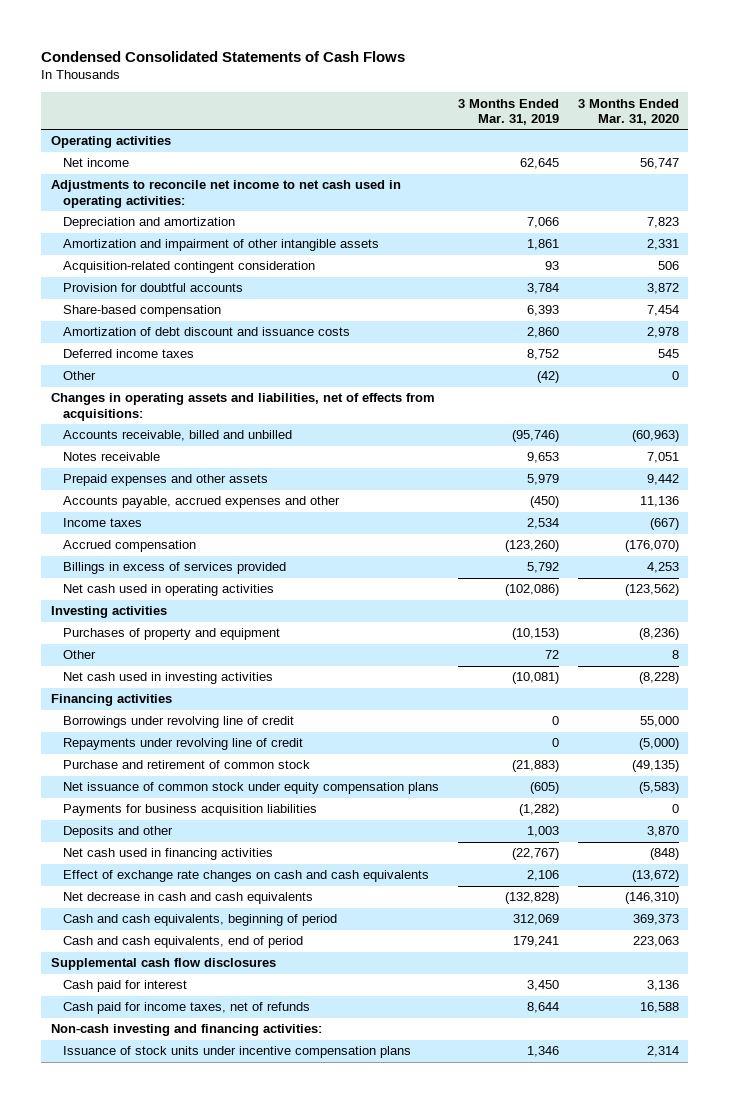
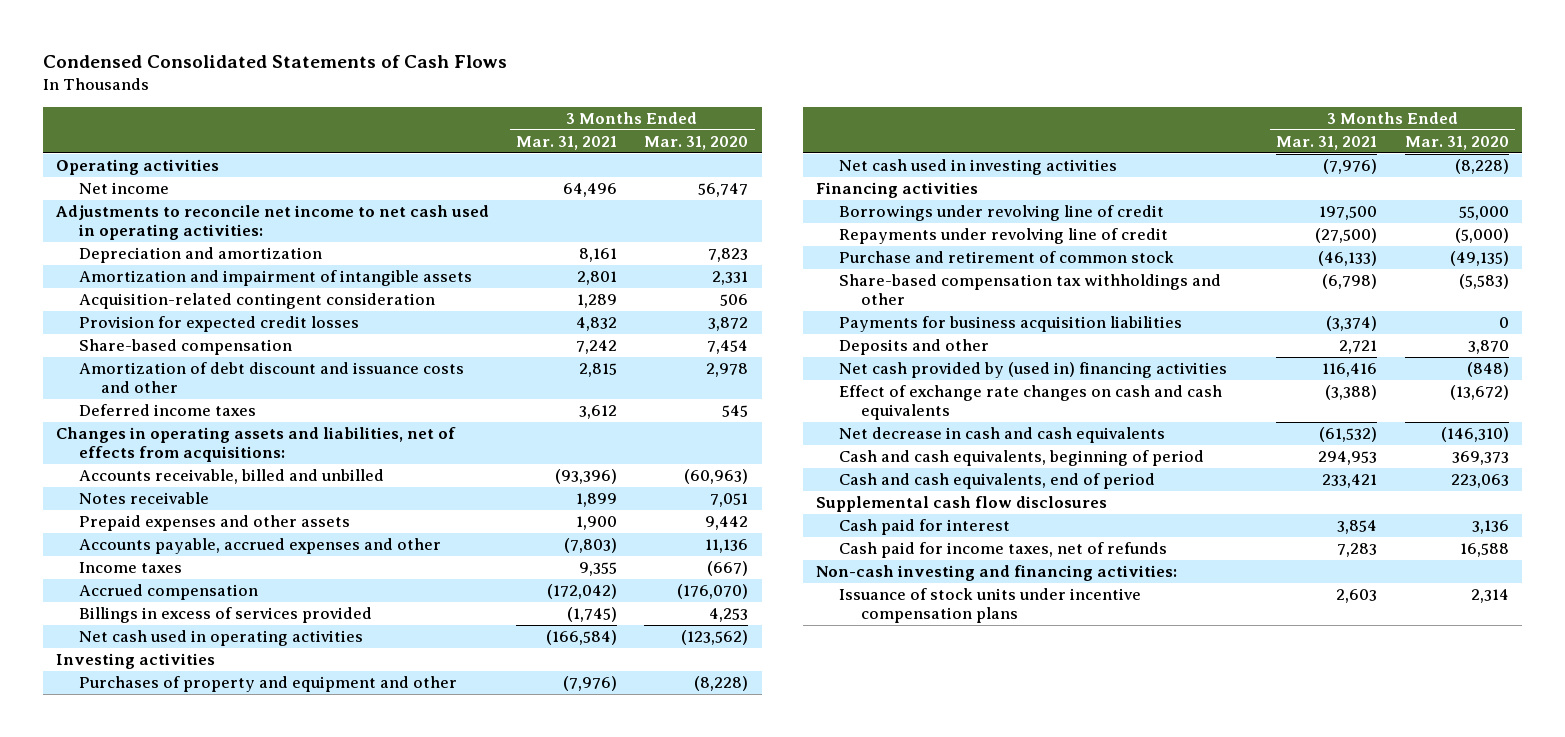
- | 3 Months Ended Mar. 31, 2019 | 3 Months Ended Mar. 31, 2020
+ | 3 Months Ended Mar. 31, 2021 | 3 Months Ended Mar. 31, 2020
- Amortization and impairment of other intangible assets | 1,861 | 2,331
+ Amortization and impairment of intangible assets | 2,801 | 2,331
- Provision for doubtful accounts | 3,784 | 3,872
+ Provision for expected credit losses | 4,832 | 3,872
- Amortization of debt discount and issuance costs | 2,860 | 2,978
+ Amortization of debt discount and issuance costs and other | 2,815 | 2,978
- Other | (42) | 0
- Purchases of property and equipment | (10,153) | (8,236)
- Other | 72 | 8
+ Purchases of property and equipment and other | (7,976) | (8,228)
- Net issuance of common stock under equity compensation plans | (605) | (5,583)
+ Share-based compensation tax withholdings and other | (6,798) | (5,583)
- Net cash used in financing activities | (22,767) | (848)
+ Net cash provided by (used in) financing activities | 116,416 | (848)

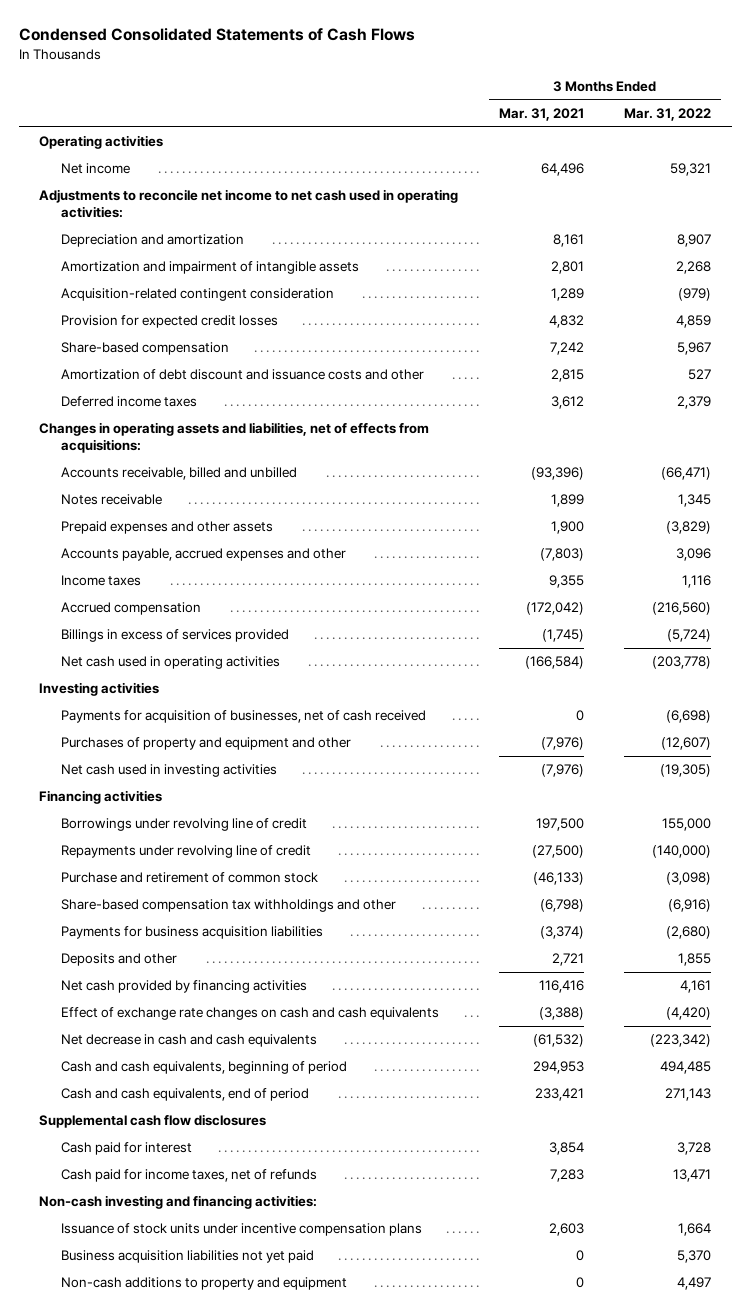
- | 3 Months Ended Mar. 31, 2021 | 3 Months Ended Mar. 31, 2020
+ | 3 Months Ended Mar. 31, 2021 | 3 Months Ended Mar. 31, 2022
+ Payments for acquisition of businesses, net of cash received | 0 | (6,698)
- Net cash provided by (used in) financing activities | 116,416 | (848)
+ Net cash provided by financing activities | 116,416 | 4,161
+ Business acquisition liabilities not yet paid | 0 | 5,370
+ Non-cash additions to property and equipment | 0 | 4,497

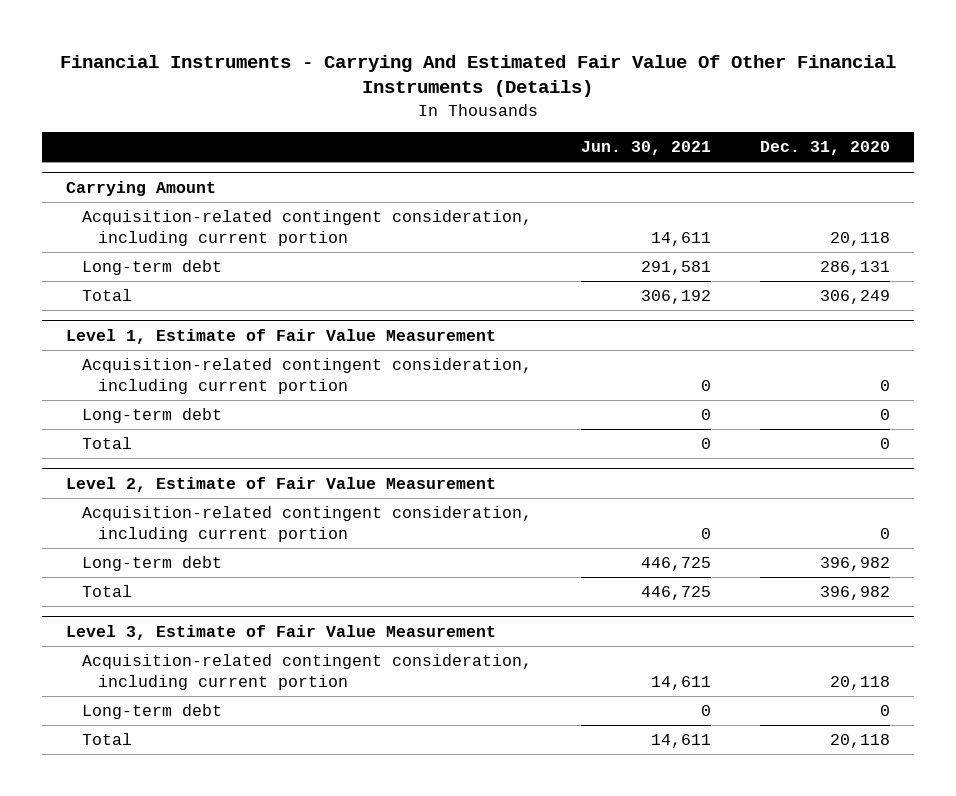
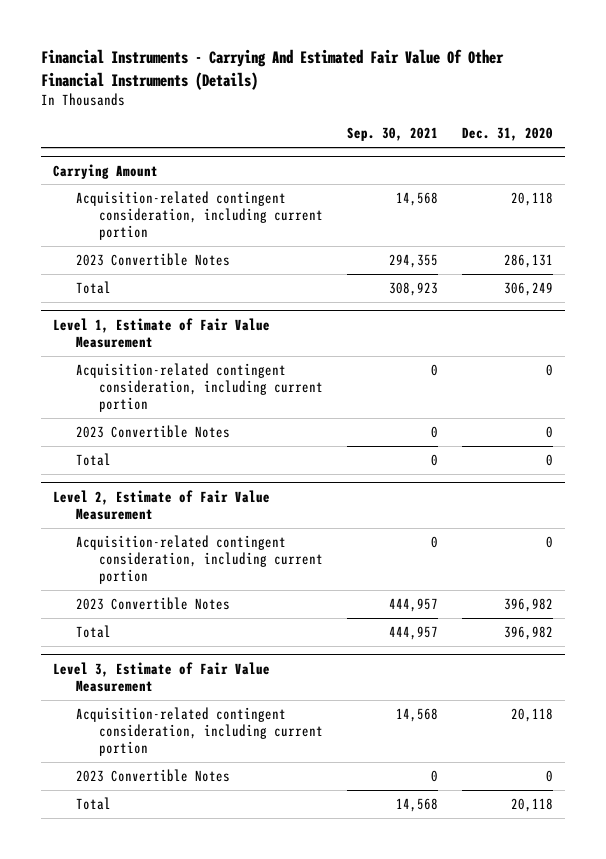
- | Jun. 30, 2021 | Dec. 31, 2020
+ | Sep. 30, 2021 | Dec. 31, 2020
@ Carrying Amount
- Long-term debt | 291,581 | 286,131
+ 2023 Convertible Notes | 294,355 | 286,131
@ Level 1, Estimate of Fair Value Measurement
- Long-term debt | 0 | 0
+ 2023 Convertible Notes | 0 | 0
@ Level 2, Estimate of Fair Value Measurement
- Long-term debt | 446,725 | 396,982
+ 2023 Convertible Notes | 444,957 | 396,982
@ Level 3, Estimate of Fair Value Measurement
- Long-term debt | 0 | 0
+ 2023 Convertible Notes | 0 | 0

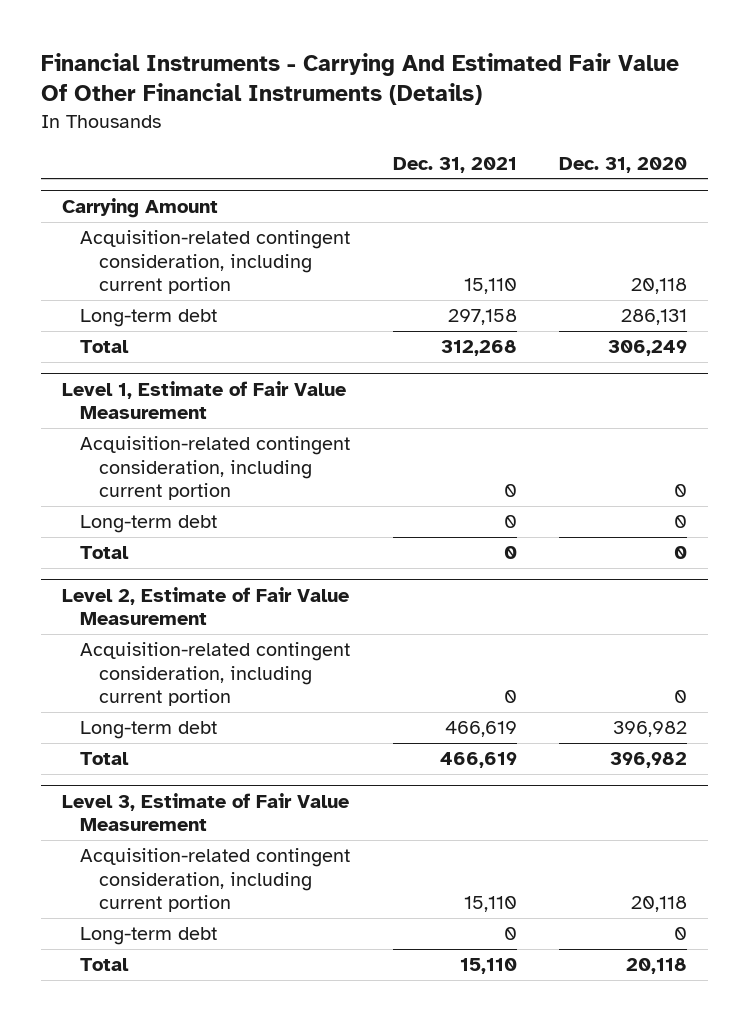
- | Sep. 30, 2021 | Dec. 31, 2020
+ | Dec. 31, 2021 | Dec. 31, 2020
@ Carrying Amount
- 2023 Convertible Notes | 294,355 | 286,131
+ Long-term debt | 297,158 | 286,131
@ Level 1, Estimate of Fair Value Measurement
- 2023 Convertible Notes | 0 | 0
+ Long-term debt | 0 | 0
@ Level 2, Estimate of Fair Value Measurement
- 2023 Convertible Notes | 444,957 | 396,982
+ Long-term debt | 466,619 | 396,982
@ Level 3, Estimate of Fair Value Measurement
- 2023 Convertible Notes | 0 | 0
+ Long-term debt | 0 | 0

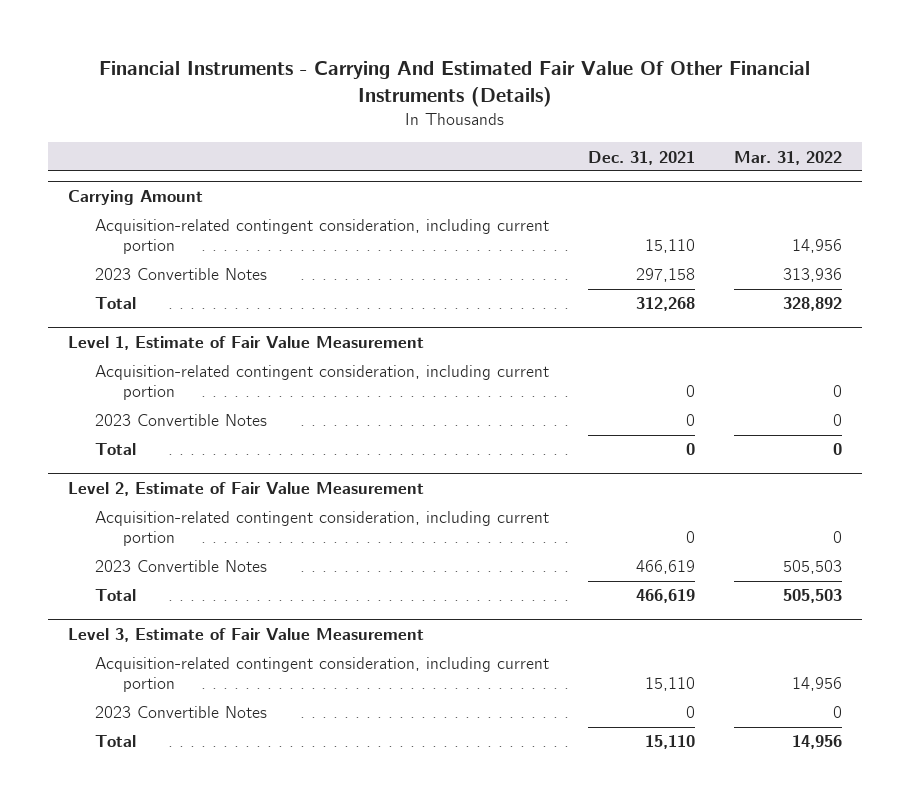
- | Dec. 31, 2021 | Dec. 31, 2020
+ | Dec. 31, 2021 | Mar. 31, 2022
@ Carrying Amount
- Long-term debt | 297,158 | 286,131
+ 2023 Convertible Notes | 297,158 | 313,936
@ Level 1, Estimate of Fair Value Measurement
- Long-term debt | 0 | 0
+ 2023 Convertible Notes | 0 | 0
@ Level 2, Estimate of Fair Value Measurement
- Long-term debt | 466,619 | 396,982
+ 2023 Convertible Notes | 466,619 | 505,503
@ Level 3, Estimate of Fair Value Measurement
- Long-term debt | 0 | 0
+ 2023 Convertible Notes | 0 | 0

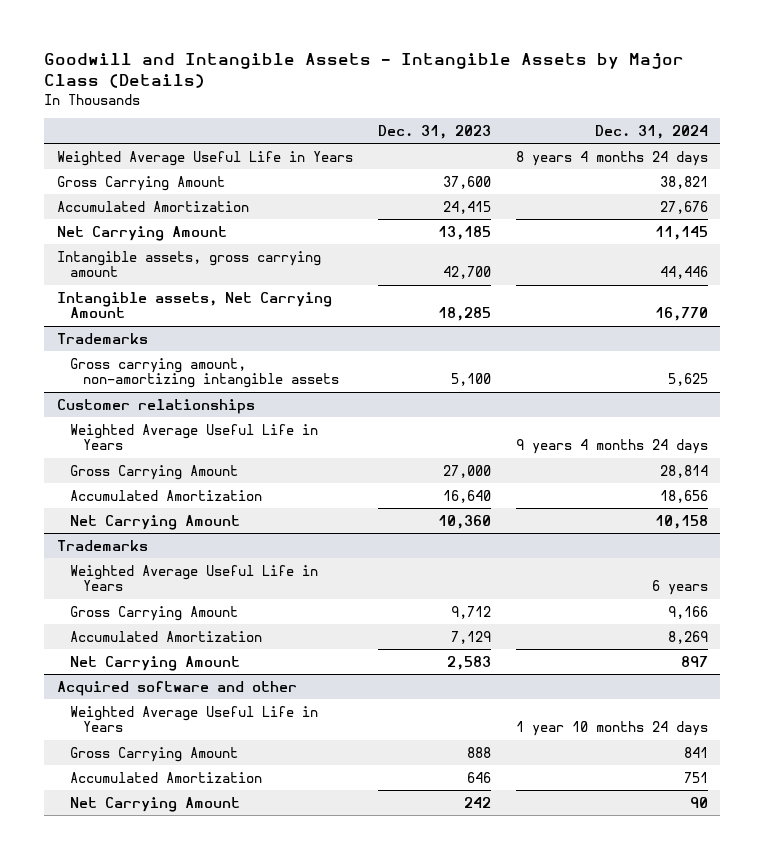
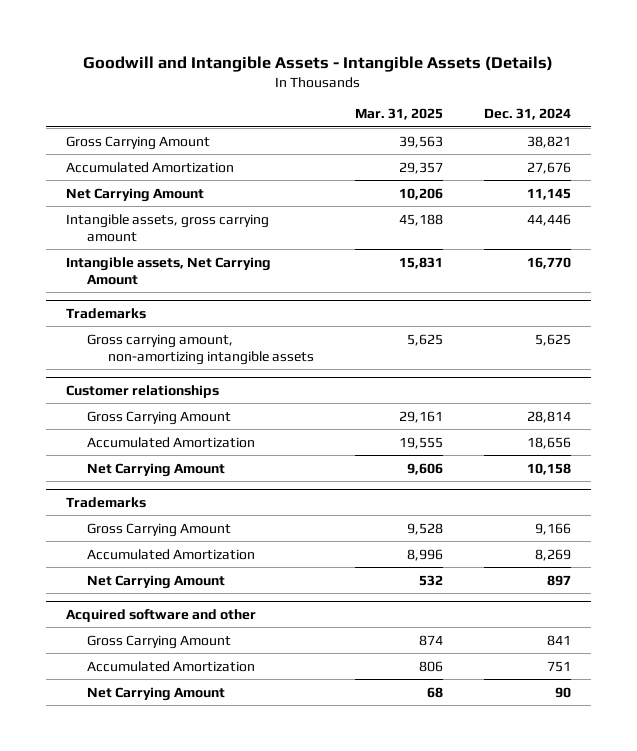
- Goodwill and Intangible Assets - Intangible Assets by Major Class (Details)
+ Goodwill and Intangible Assets - Intangible Assets (Details)
- | Dec. 31, 2023 | Dec. 31, 2024
+ | Mar. 31, 2025 | Dec. 31, 2024
- Weighted Average Useful Life in Years | | 8 years 4 months 24 days
@ Customer relationships
- Weighted Average Useful Life in Years | | 9 years 4 months 24 days
@ Trademarks
- Weighted Average Useful Life in Years | | 6 years
@ Acquired software and other
- Weighted Average Useful Life in Years | | 1 year 10 months 24 days

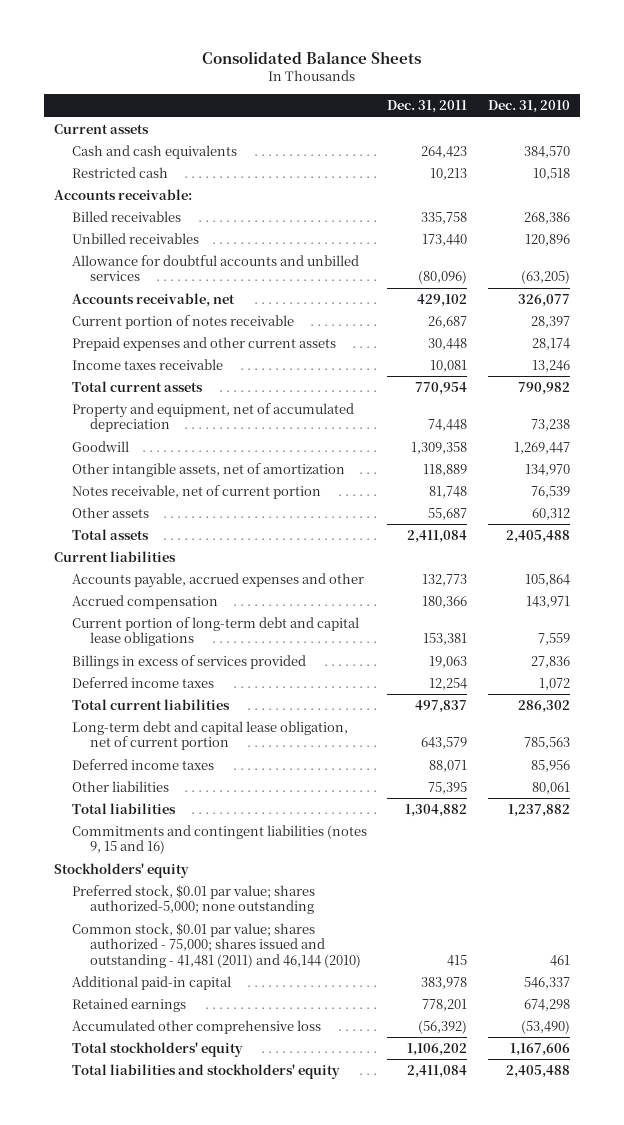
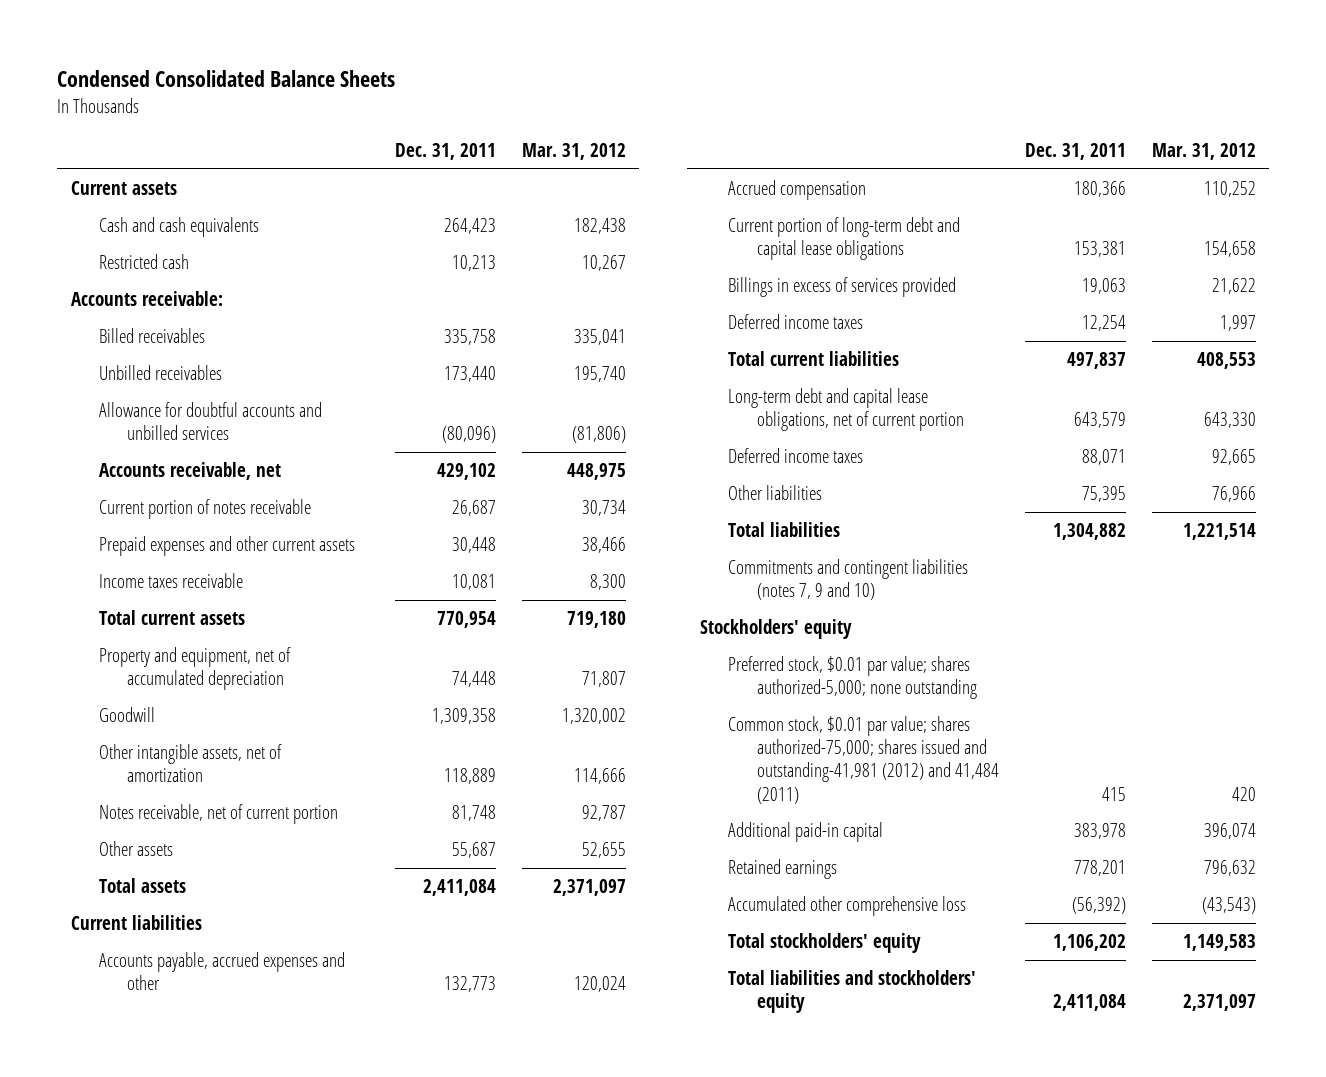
- Consolidated Balance Sheets
+ Condensed Consolidated Balance Sheets
- | Dec. 31, 2011 | Dec. 31, 2010
+ | Dec. 31, 2011 | Mar. 31, 2012
- Long-term debt and capital lease obligation, net of current portion | 643,579 | 785,563
+ Long-term debt and capital lease obligations, net of current portion | 643,579 | 643,330
- Commitments and contingent liabilities (notes 9, 15 and 16)
+ Commitments and contingent liabilities (notes 7, 9 and 10)
- Common stock, $0.01 par value; shares authorized - 75,000; shares issued and outstanding - 41,481 (2011) and 46,144 (2010) | 415 | 461
+ Common stock, $0.01 par value; shares authorized-75,000; shares issued and outstanding-41,981 (2012) and 41,484 (2011) | 415 | 420

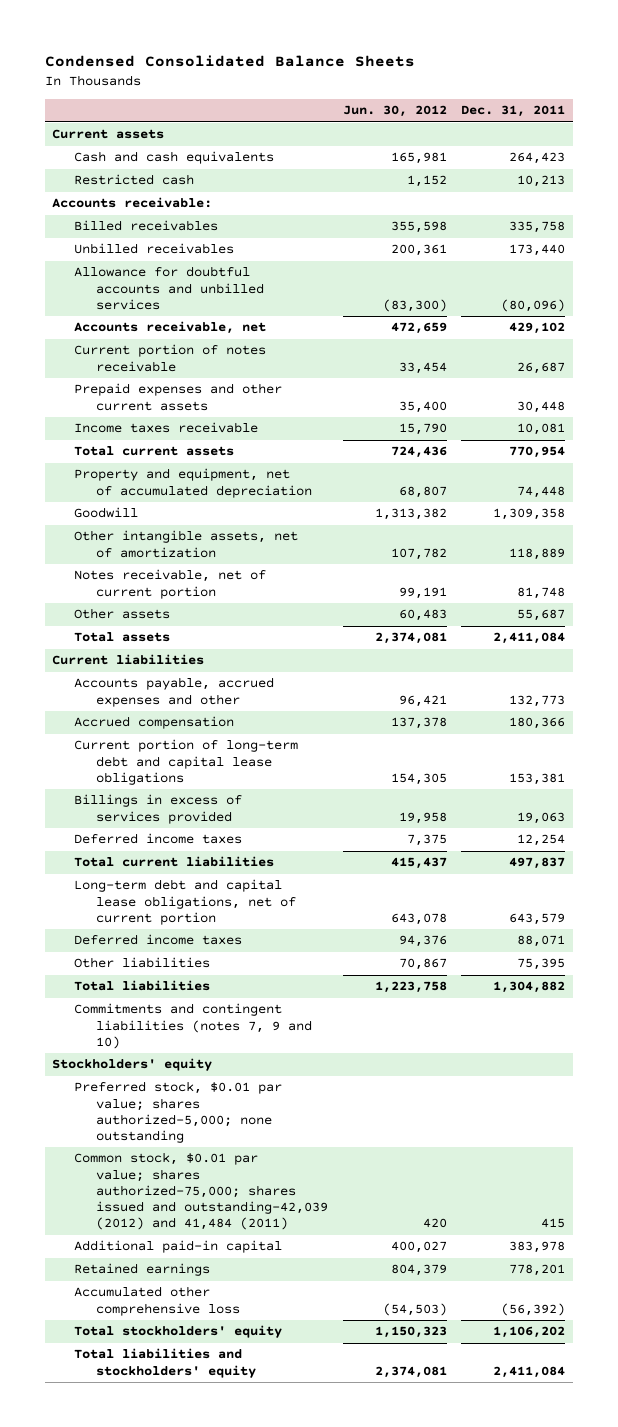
- | Dec. 31, 2011 | Mar. 31, 2012
+ | Jun. 30, 2012 | Dec. 31, 2011
- Common stock, $0.01 par value; shares authorized-75,000; shares issued and outstanding-41,981 (2012) and 41,484 (2011) | 415 | 420
+ Common stock, $0.01 par value; shares authorized-75,000; shares issued and outstanding-42,039 (2012) and 41,484 (2011) | 420 | 415

